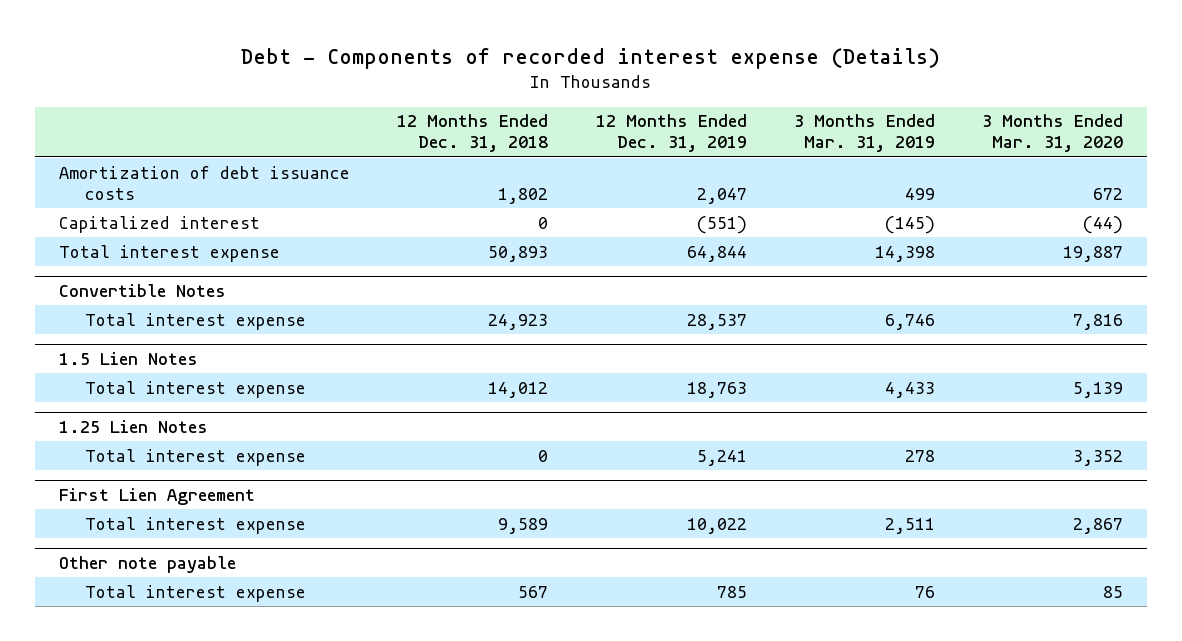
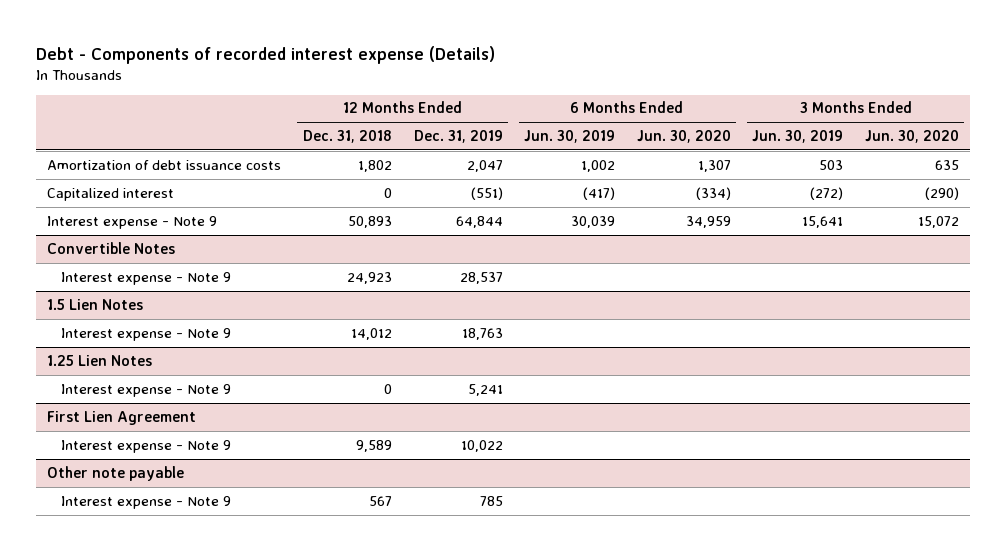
- | 12 Months Ended Dec. 31, 2018 | 12 Months Ended Dec. 31, 2019 | 3 Months Ended Mar. 31, 2019 | 3 Months Ended Mar. 31, 2020
+ | 12 Months Ended Dec. 31, 2018 | 12 Months Ended Dec. 31, 2019 | 6 Months Ended Jun. 30, 2019 | 6 Months Ended Jun. 30, 2020 | 3 Months Ended Jun. 30, 2019 | 3 Months Ended Jun. 30, 2020
- Total interest expense | 50,893 | 64,844 | 14,398 | 19,887
+ Interest expense - Note 9 | 50,893 | 64,844 | 30,039 | 34,959 | 15,641 | 15,072
@ Convertible Notes
- Total interest expense | 24,923 | 28,537 | 6,746 | 7,816
+ Interest expense - Note 9 | 24,923 | 28,537 | | | |
@ 1.5 Lien Notes
- Total interest expense | 14,012 | 18,763 | 4,433 | 5,139
+ Interest expense - Note 9 | 14,012 | 18,763 | | | |
@ 1.25 Lien Notes
- Total interest expense | 0 | 5,241 | 278 | 3,352
+ Interest expense - Note 9 | 0 | 5,241 | | | |
@ First Lien Agreement
- Total interest expense | 9,589 | 10,022 | 2,511 | 2,867
+ Interest expense - Note 9 | 9,589 | 10,022 | | | |
@ Other note payable
- Total interest expense | 567 | 785 | 76 | 85
+ Interest expense - Note 9 | 567 | 785 | | | |

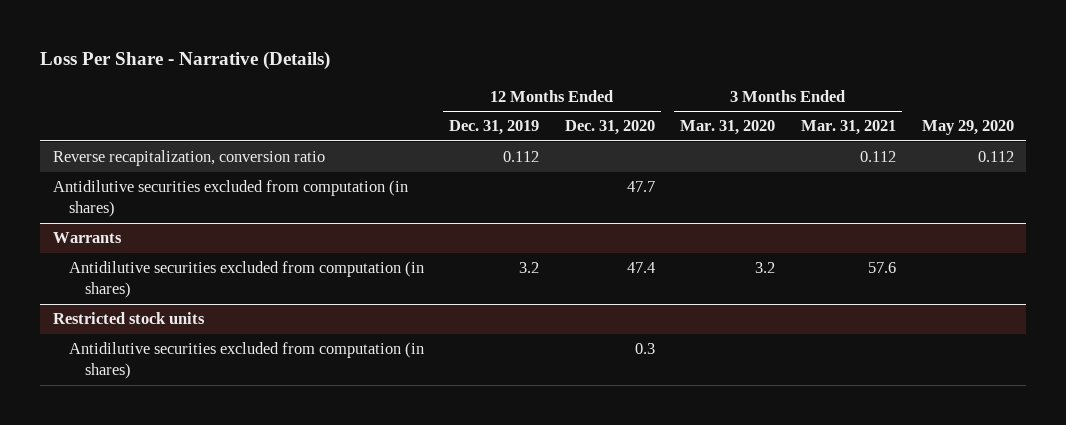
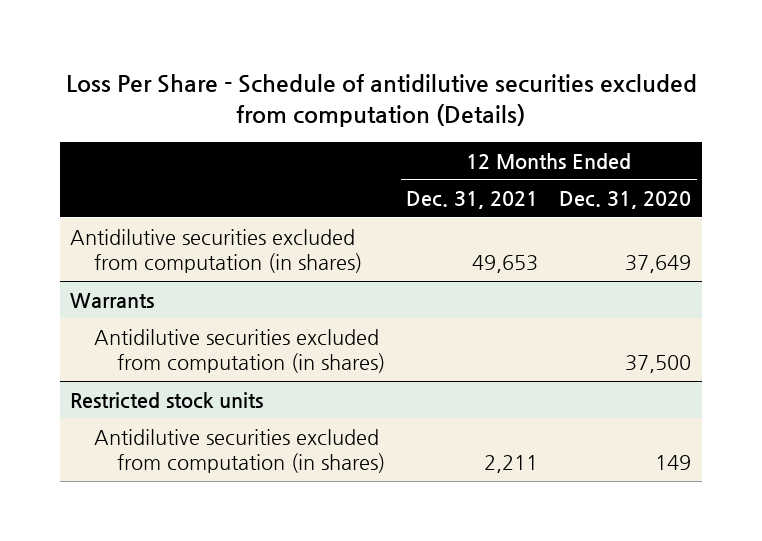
- Loss Per Share - Narrative (Details)
+ Loss Per Share - Schedule of antidilutive securities excluded from computation (Details)
- | 12 Months Ended Dec. 31, 2019 | 12 Months Ended Dec. 31, 2020 | 3 Months Ended Mar. 31, 2020 | 3 Months Ended Mar. 31, 2021 | May 29, 2020
+ | 12 Months Ended Dec. 31, 2021 | 12 Months Ended Dec. 31, 2020
- Reverse recapitalization, conversion ratio | 0.112 | | | 0.112 | 0.112
- Antidilutive securities excluded from computation (in shares) | | 47.7 | | |
+ Antidilutive securities excluded from computation (in shares) | 49,653 | 37,649
@ Warrants
- Antidilutive securities excluded from computation (in shares) | 3.2 | 47.4 | 3.2 | 57.6 |
+ Antidilutive securities excluded from computation (in shares) | | 37,500
@ Restricted stock units
- Antidilutive securities excluded from computation (in shares) | | 0.3 | | |
+ Antidilutive securities excluded from computation (in shares) | 2,211 | 149

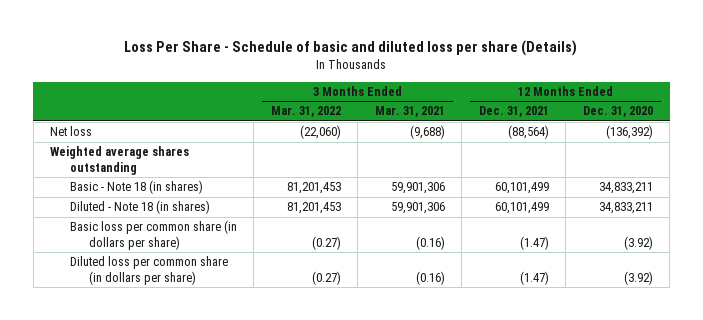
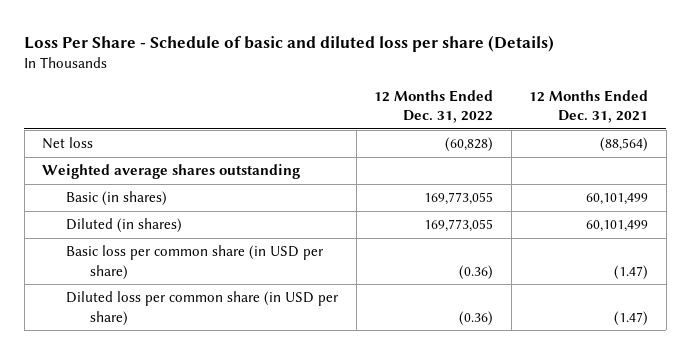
- | 3 Months Ended Mar. 31, 2022 | 3 Months Ended Mar. 31, 2021 | 12 Months Ended Dec. 31, 2021 | 12 Months Ended Dec. 31, 2020
+ | 12 Months Ended Dec. 31, 2022 | 12 Months Ended Dec. 31, 2021
- Basic - Note 18 (in shares) | 81,201,453 | 59,901,306 | 60,101,499 | 34,833,211
- Diluted - Note 18 (in shares) | 81,201,453 | 59,901,306 | 60,101,499 | 34,833,211
- Basic loss per common share (in dollars per share) | (0.27) | (0.16) | (1.47) | (3.92)
- Diluted loss per common share (in dollars per share) | (0.27) | (0.16) | (1.47) | (3.92)
+ Basic (in shares) | 169,773,055 | 60,101,499
+ Diluted (in shares) | 169,773,055 | 60,101,499
+ Basic loss per common share (in USD per share) | (0.36) | (1.47)
+ Diluted loss per common share (in USD per share) | (0.36) | (1.47)

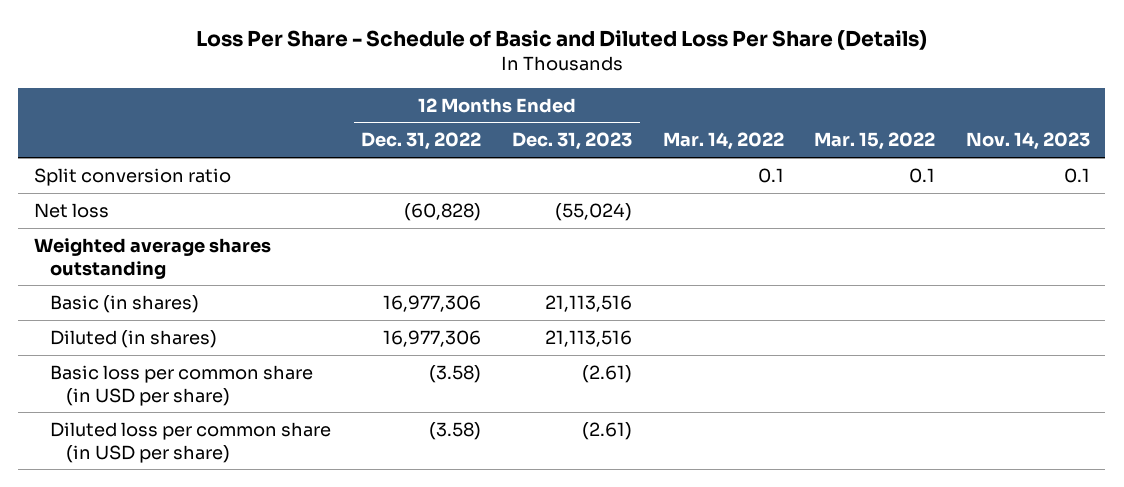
- Loss Per Share - Schedule of basic and diluted loss per share (Details)
+ Loss Per Share - Schedule of Basic and Diluted Loss Per Share (Details)
- | 12 Months Ended Dec. 31, 2022 | 12 Months Ended Dec. 31, 2021
+ | 12 Months Ended Dec. 31, 2022 | 12 Months Ended Dec. 31, 2023 | Mar. 14, 2022 | Mar. 15, 2022 | Nov. 14, 2023
+ Split conversion ratio | | | 0.1 | 0.1 | 0.1
- Basic (in shares) | 169,773,055 | 60,101,499
- Diluted (in shares) | 169,773,055 | 60,101,499
- Basic loss per common share (in USD per share) | (0.36) | (1.47)
- Diluted loss per common share (in USD per share) | (0.36) | (1.47)
+ Basic (in shares) | 16,977,306 | 21,113,516 | | |
+ Diluted (in shares) | 16,977,306 | 21,113,516 | | |
+ Basic loss per common share (in USD per share) | (3.58) | (2.61) | | |
+ Diluted loss per common share (in USD per share) | (3.58) | (2.61) | | |

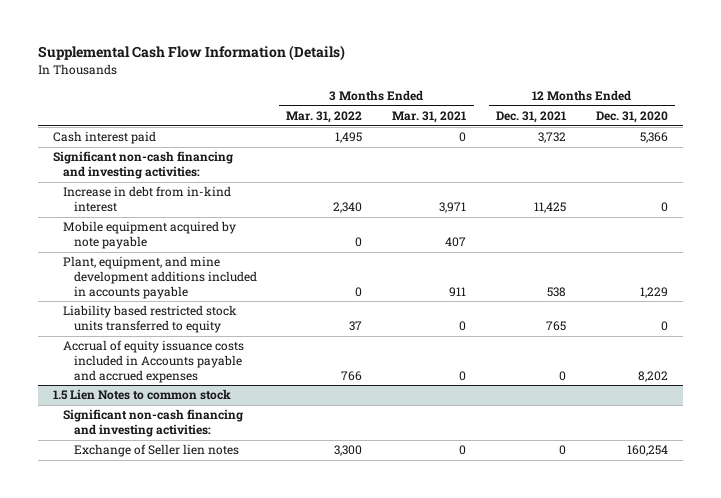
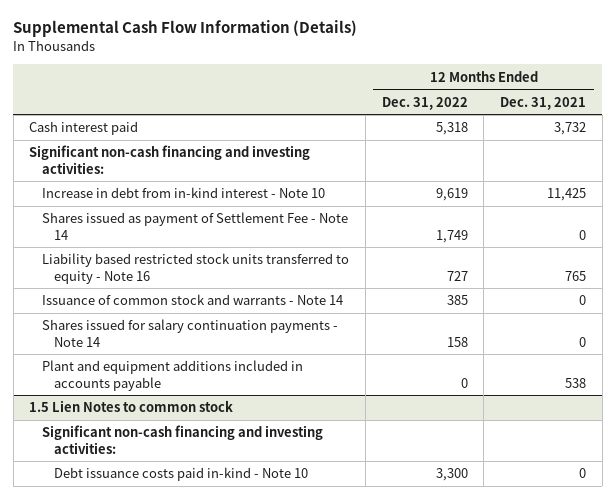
- | 3 Months Ended Mar. 31, 2022 | 3 Months Ended Mar. 31, 2021 | 12 Months Ended Dec. 31, 2021 | 12 Months Ended Dec. 31, 2020
+ | 12 Months Ended Dec. 31, 2022 | 12 Months Ended Dec. 31, 2021
- Increase in debt from in-kind interest | 2,340 | 3,971 | 11,425 | 0
- Mobile equipment acquired by note payable | 0 | 407 | |
- Plant, equipment, and mine development additions included in accounts payable | 0 | 911 | 538 | 1,229
- Liability based restricted stock units transferred to equity | 37 | 0 | 765 | 0
- Accrual of equity issuance costs included in Accounts payable and accrued expenses | 766 | 0 | 0 | 8,202
+ Increase in debt from in-kind interest - Note 10 | 9,619 | 11,425
+ Shares issued as payment of Settlement Fee - Note 14 | 1,749 | 0
+ Liability based restricted stock units transferred to equity - Note 16 | 727 | 765
+ Issuance of common stock and warrants - Note 14 | 385 | 0
+ Shares issued for salary continuation payments - Note 14 | 158 | 0
+ Plant and equipment additions included in accounts payable | 0 | 538
@ 1.5 Lien Notes to common stock
- Exchange of Seller lien notes | 3,300 | 0 | 0 | 160,254
+ Debt issuance costs paid in-kind - Note 10 | 3,300 | 0

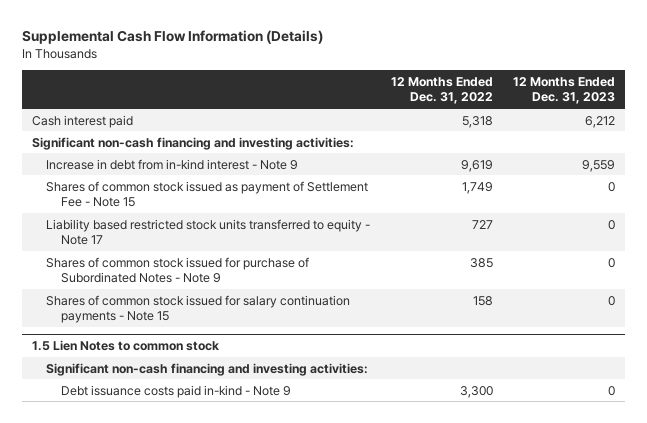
- | 12 Months Ended Dec. 31, 2022 | 12 Months Ended Dec. 31, 2021
+ | 12 Months Ended Dec. 31, 2022 | 12 Months Ended Dec. 31, 2023
- Increase in debt from in-kind interest - Note 10 | 9,619 | 11,425
- Shares issued as payment of Settlement Fee - Note 14 | 1,749 | 0
- Liability based restricted stock units transferred to equity - Note 16 | 727 | 765
- Issuance of common stock and warrants - Note 14 | 385 | 0
- Shares issued for salary continuation payments - Note 14 | 158 | 0
- Plant and equipment additions included in accounts payable | 0 | 538
+ Increase in debt from in-kind interest - Note 9 | 9,619 | 9,559
+ Shares of common stock issued as payment of Settlement Fee - Note 15 | 1,749 | 0
+ Liability based restricted stock units transferred to equity - Note 17 | 727 | 0
+ Shares of common stock issued for purchase of Subordinated Notes - Note 9 | 385 | 0
+ Shares of common stock issued for salary continuation payments - Note 15 | 158 | 0
@ 1.5 Lien Notes to common stock
- Debt issuance costs paid in-kind - Note 10 | 3,300 | 0
+ Debt issuance costs paid in-kind - Note 9 | 3,300 | 0

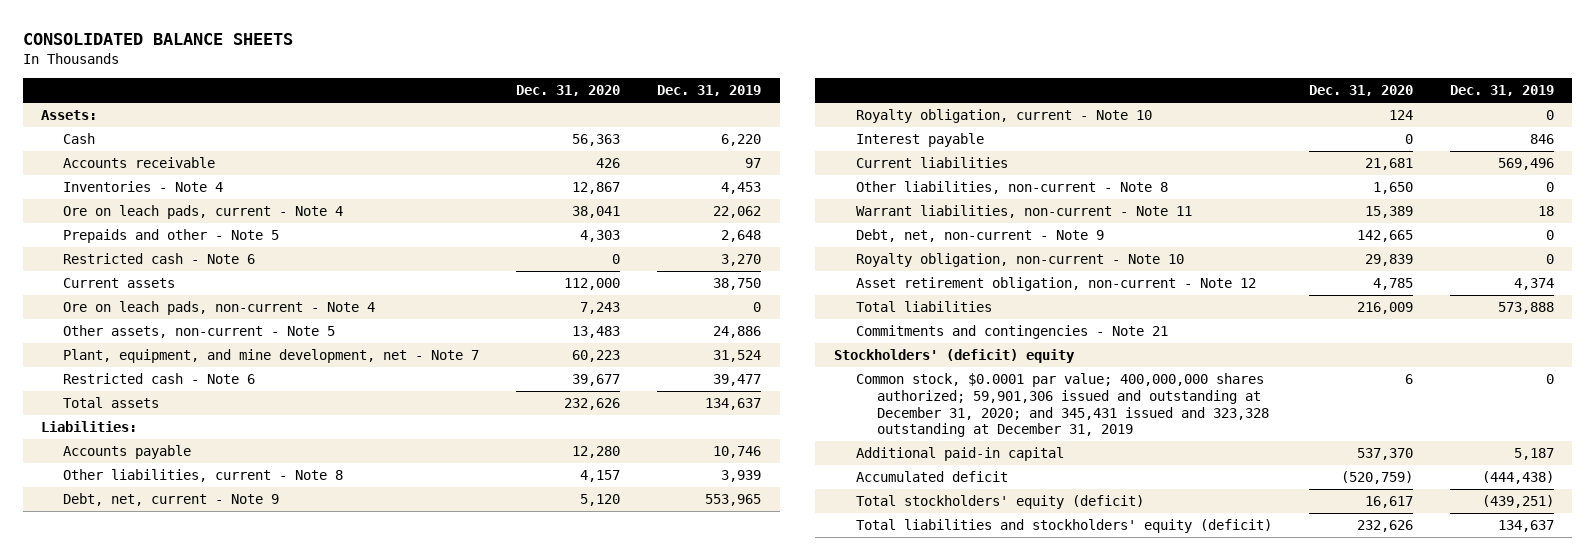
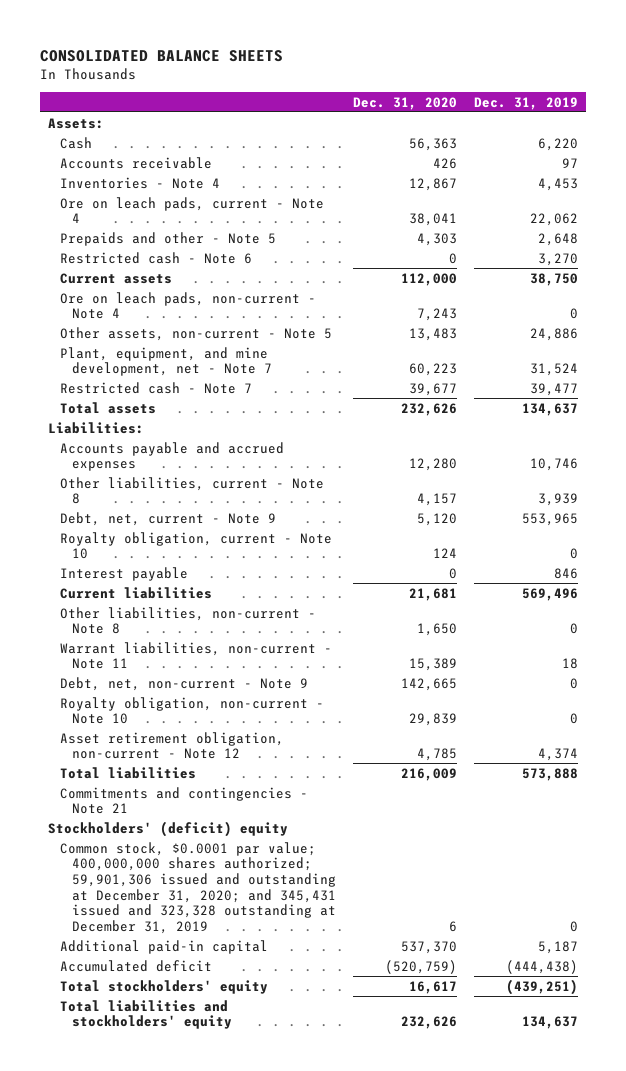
- Restricted cash - Note 6 | 39,677 | 39,477
+ Restricted cash - Note 7 | 39,677 | 39,477
- Accounts payable | 12,280 | 10,746
+ Accounts payable and accrued expenses | 12,280 | 10,746
- Total stockholders' equity (deficit) | 16,617 | (439,251)
- Total liabilities and stockholders' equity (deficit) | 232,626 | 134,637
+ Total stockholders' equity | 16,617 | (439,251)
+ Total liabilities and stockholders' equity | 232,626 | 134,637

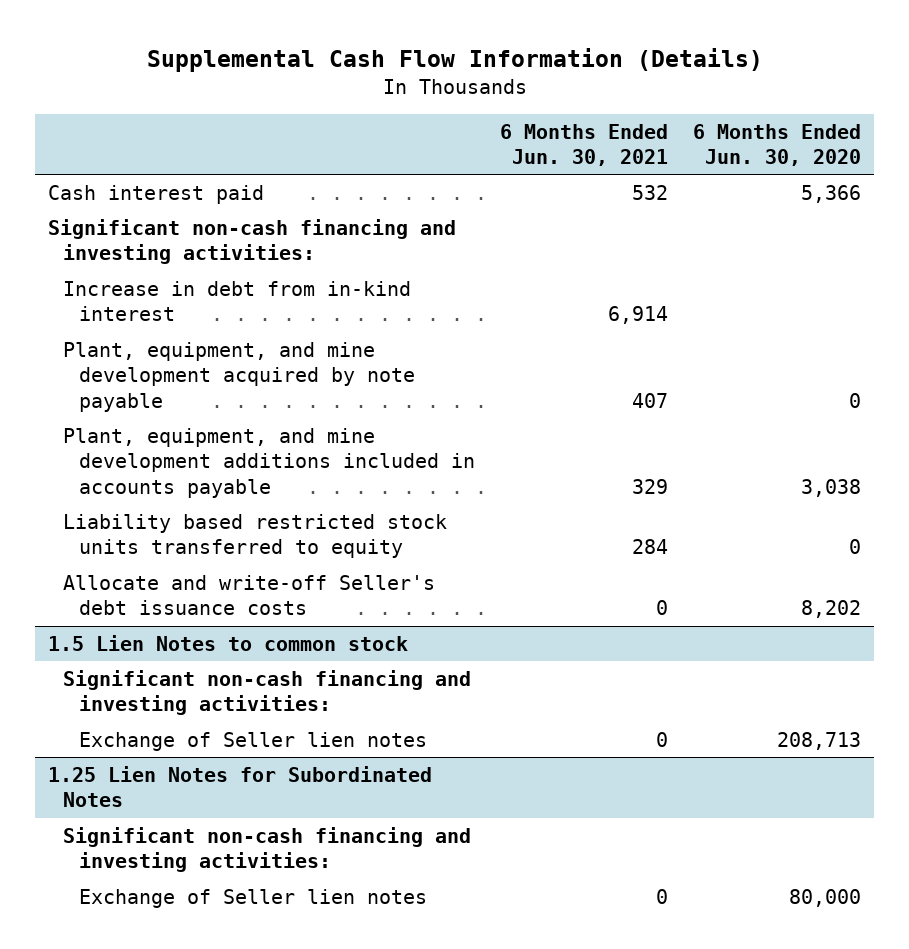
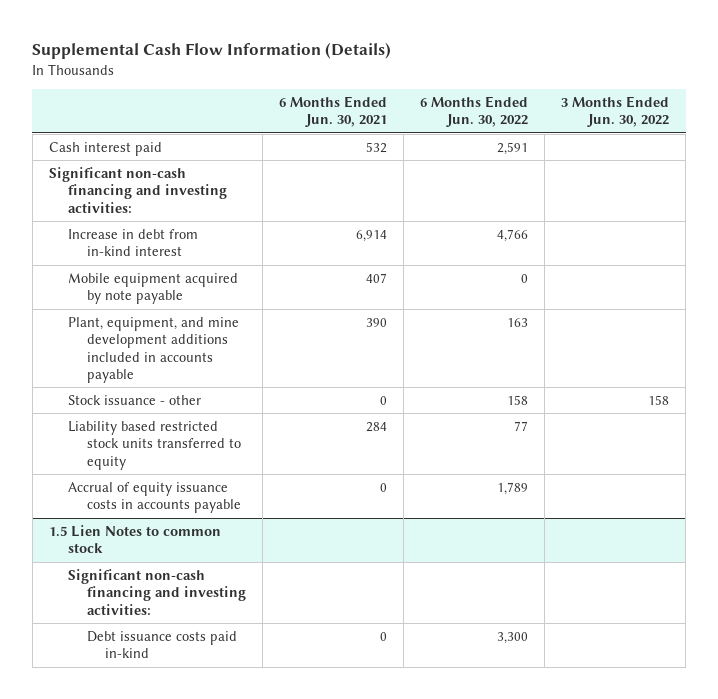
- | 6 Months Ended Jun. 30, 2021 | 6 Months Ended Jun. 30, 2020
+ | 6 Months Ended Jun. 30, 2021 | 6 Months Ended Jun. 30, 2022 | 3 Months Ended Jun. 30, 2022
- Plant, equipment, and mine development acquired by note payable | 407 | 0
- Plant, equipment, and mine development additions included in accounts payable | 329 | 3,038
+ Mobile equipment acquired by note payable | 407 | 0 |
+ Plant, equipment, and mine development additions included in accounts payable | 390 | 163 |
+ Stock issuance - other | 0 | 158 | 158
- Allocate and write-off Seller's debt issuance costs | 0 | 8,202
+ Accrual of equity issuance costs in accounts payable | 0 | 1,789 |
@ 1.5 Lien Notes to common stock
- Exchange of Seller lien notes | 0 | 208,713
- 1.25 Lien Notes for Subordinated Notes
- Significant non-cash financing and investing activities:
- Exchange of Seller lien notes | 0 | 80,000
@ 1.5 Lien Notes to common stock
+ Debt issuance costs paid in-kind | 0 | 3,300 |

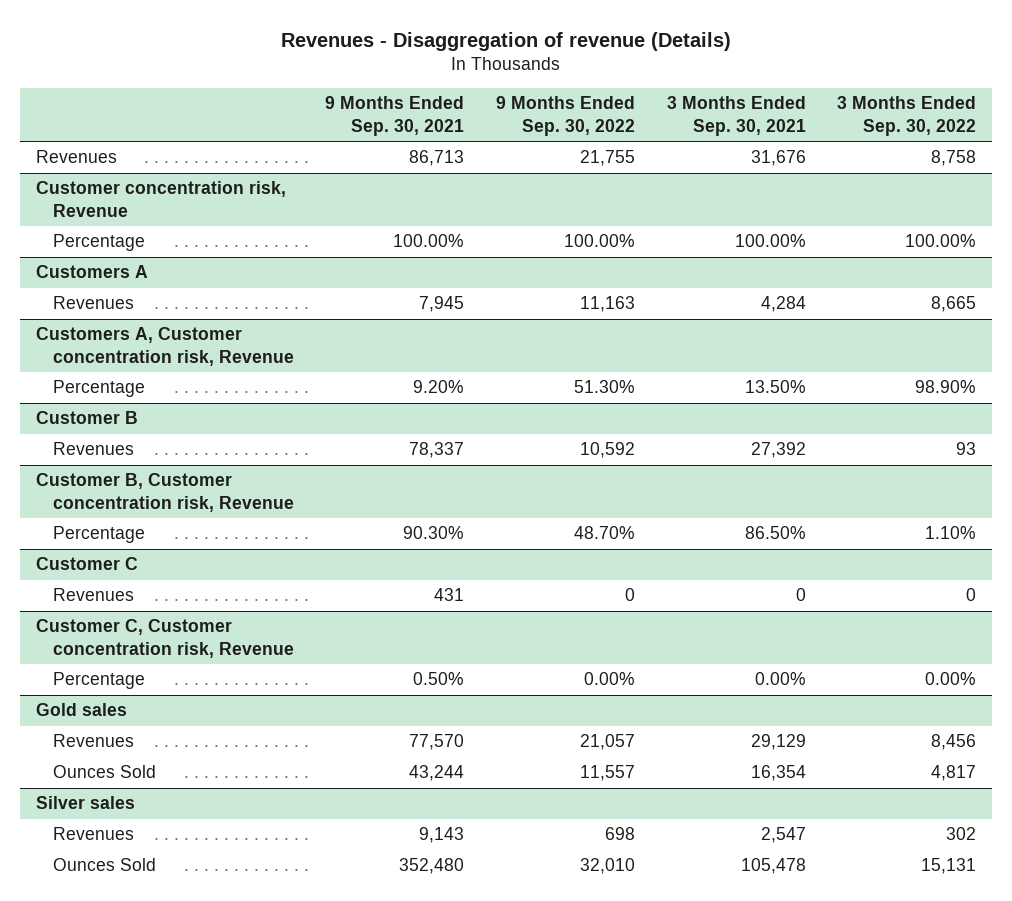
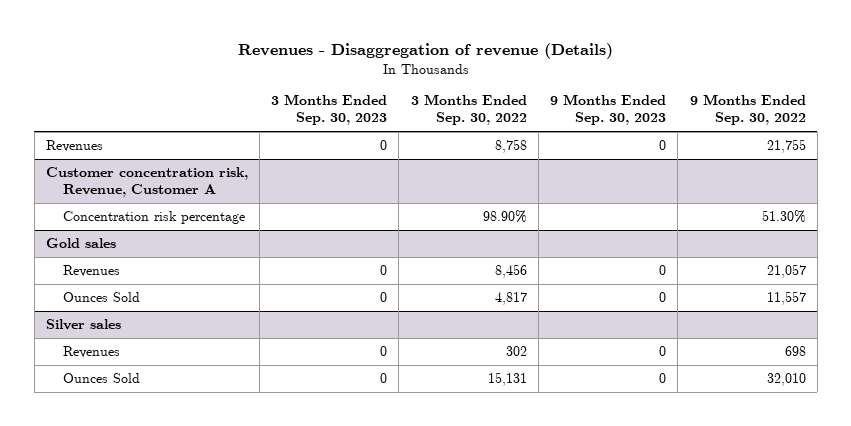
- | 9 Months Ended Sep. 30, 2021 | 9 Months Ended Sep. 30, 2022 | 3 Months Ended Sep. 30, 2021 | 3 Months Ended Sep. 30, 2022
+ | 3 Months Ended Sep. 30, 2023 | 3 Months Ended Sep. 30, 2022 | 9 Months Ended Sep. 30, 2023 | 9 Months Ended Sep. 30, 2022
- Customer concentration risk, Revenue
- Percentage | 100.00% | 100.00% | 100.00% | 100.00%
- Customers A
- Revenues | 7,945 | 11,163 | 4,284 | 8,665
- Customers A, Customer concentration risk, Revenue
- Percentage | 9.20% | 51.30% | 13.50% | 98.90%
- Customer B
- Revenues | 78,337 | 10,592 | 27,392 | 93
- Customer B, Customer concentration risk, Revenue
- Percentage | 90.30% | 48.70% | 86.50% | 1.10%
- Customer C
- Revenues | 431 | 0 | 0 | 0
- Customer C, Customer concentration risk, Revenue
- Percentage | 0.50% | 0.00% | 0.00% | 0.00%
+ Customer concentration risk, Revenue, Customer A
+ Concentration risk percentage | | 98.90% | | 51.30%

